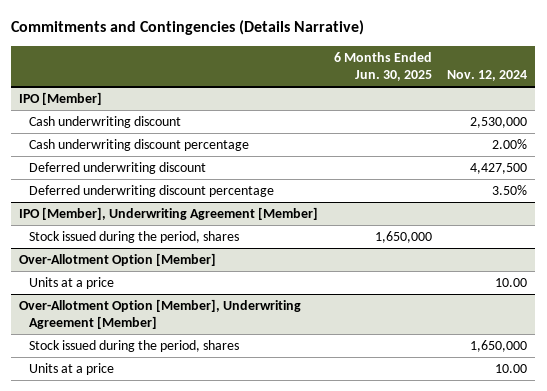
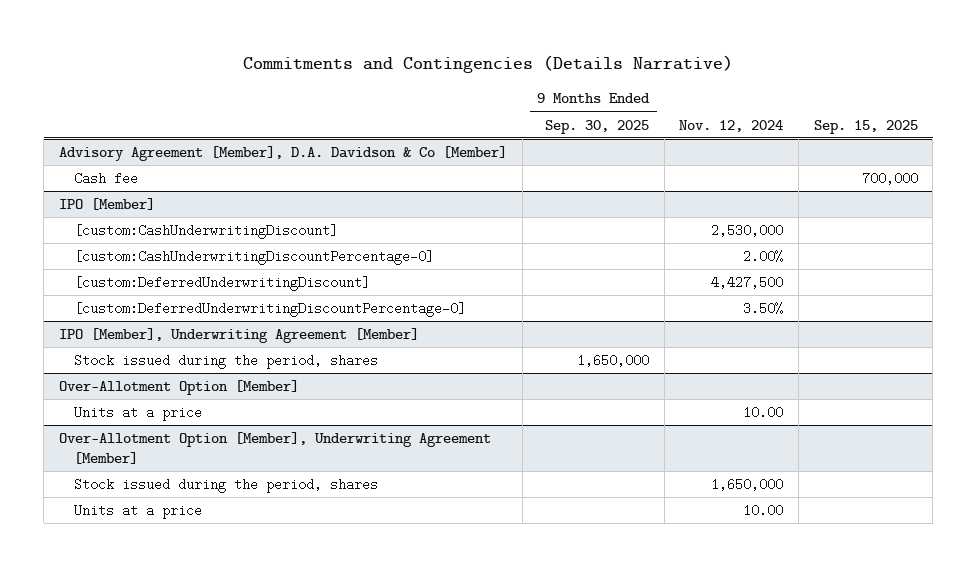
- | 6 Months Ended Jun. 30, 2025 | Nov. 12, 2024
+ | 9 Months Ended Sep. 30, 2025 | Nov. 12, 2024 | Sep. 15, 2025
+ Advisory Agreement [Member], D.A. Davidson & Co [Member]
+ Cash fee | | | 700,000
@ IPO [Member]
- Cash underwriting discount | | 2,530,000
- Cash underwriting discount percentage | | 2.00%
- Deferred underwriting discount | | 4,427,500
- Deferred underwriting discount percentage | | 3.50%
+ [custom:CashUnderwritingDiscount] | | 2,530,000 |
+ [custom:CashUnderwritingDiscountPercentage-0] | | 2.00% |
+ [custom:DeferredUnderwritingDiscount] | | 4,427,500 |
+ [custom:DeferredUnderwritingDiscountPercentage-0] | | 3.50% |

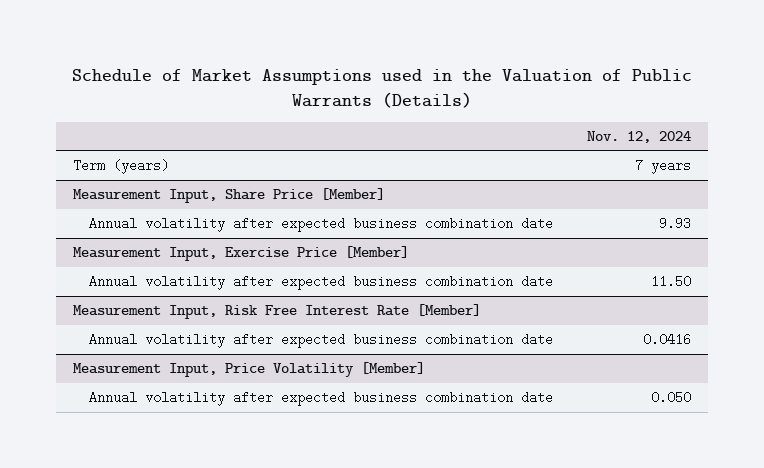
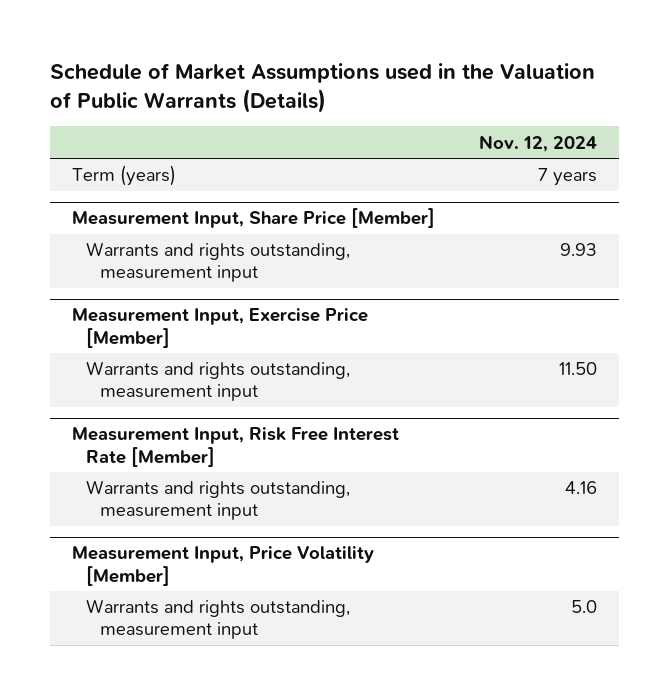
@ Measurement Input, Share Price [Member]
- Annual volatility after expected business combination date | 9.93
+ Warrants and rights outstanding, measurement input | 9.93
@ Measurement Input, Exercise Price [Member]
- Annual volatility after expected business combination date | 11.50
+ Warrants and rights outstanding, measurement input | 11.50
@ Measurement Input, Risk Free Interest Rate [Member]
- Annual volatility after expected business combination date | 0.0416
+ Warrants and rights outstanding, measurement input | 4.16
@ Measurement Input, Price Volatility [Member]
- Annual volatility after expected business combination date | 0.050
+ Warrants and rights outstanding, measurement input | 5.0

